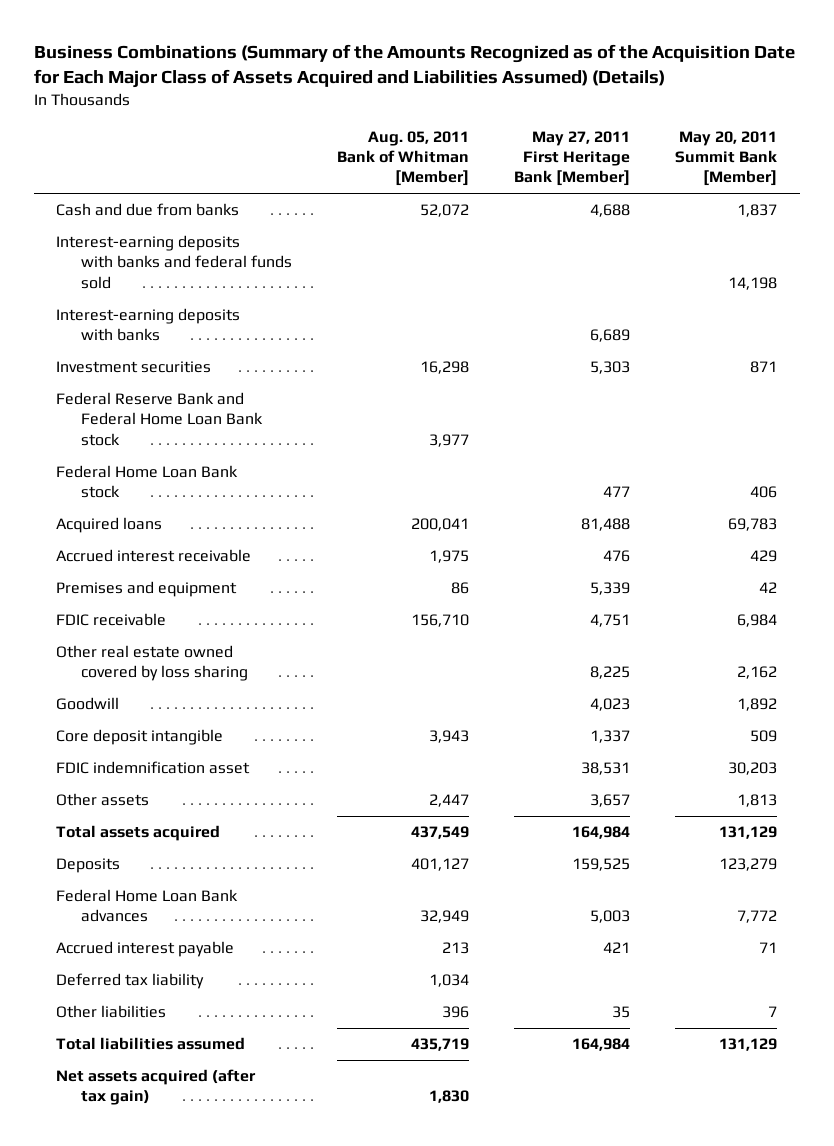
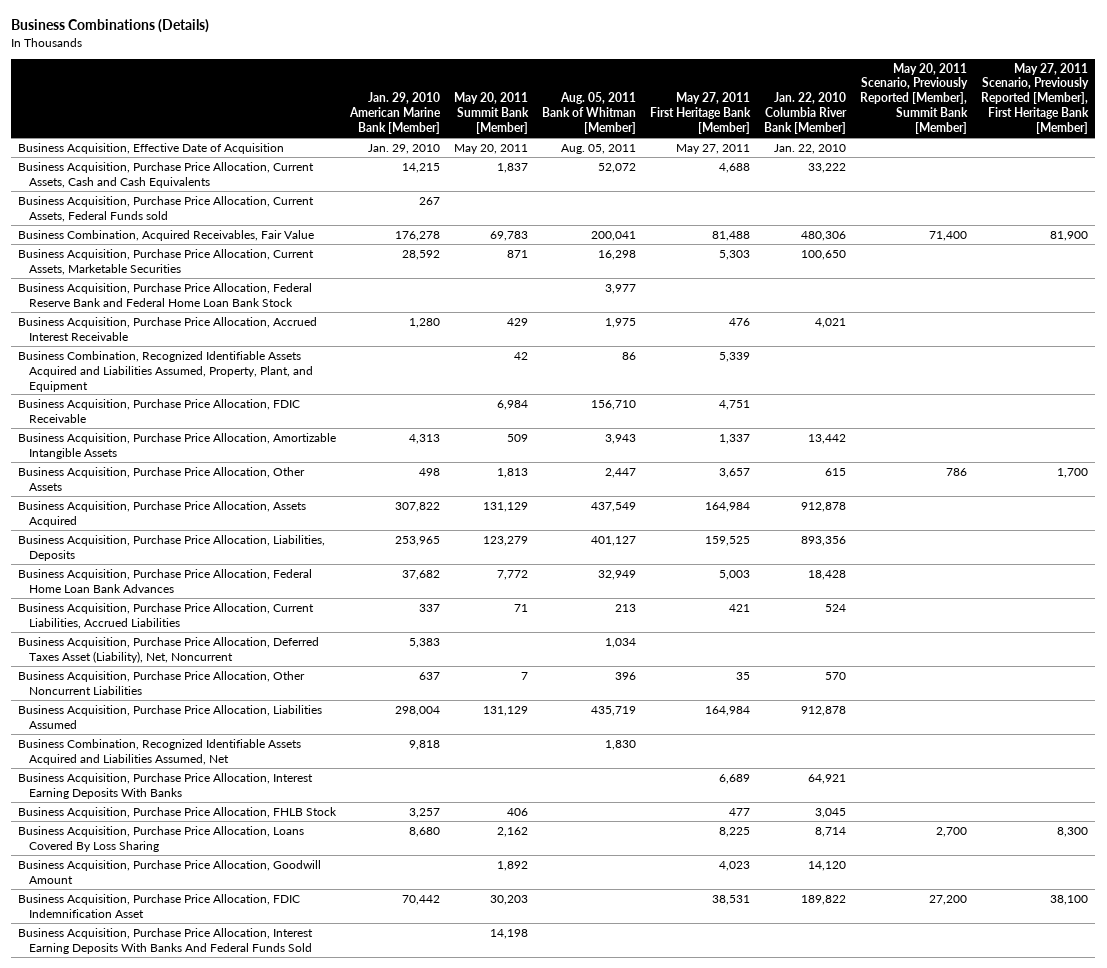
- Business Combinations (Summary of the Amounts Recognized as of the Acquisition Date for Each Major Class of Assets Acquired and Liabilities Assumed) (Details)
+ Business Combinations (Details)
- | Aug. 05, 2011 Bank of Whitman [Member] | May 27, 2011 First Heritage Bank [Member] | May 20, 2011 Summit Bank [Member]
+ | Jan. 29, 2010 American Marine Bank [Member] | May 20, 2011 Summit Bank [Member] | Aug. 05, 2011 Bank of Whitman [Member] | May 27, 2011 First Heritage Bank [Member] | Jan. 22, 2010 Columbia River Bank [Member] | May 20, 2011 Scenario, Previously Reported [Member], Summit Bank [Member] | May 27, 2011 Scenario, Previously Reported [Member], First Heritage Bank [Member]
- Cash and due from banks | 52,072 | 4,688 | 1,837
- Interest-earning deposits with banks and federal funds sold | | | 14,198
- Interest-earning deposits with banks | | 6,689 |
- Investment securities | 16,298 | 5,303 | 871
- Federal Reserve Bank and Federal Home Loan Bank stock | 3,977 | |
- Federal Home Loan Bank stock | | 477 | 406
- Acquired loans | 200,041 | 81,488 | 69,783
- Accrued interest receivable | 1,975 | 476 | 429
- Premises and equipment | 86 | 5,339 | 42
- FDIC receivable | 156,710 | 4,751 | 6,984
- Other real estate owned covered by loss sharing | | 8,225 | 2,162
- Goodwill | | 4,023 | 1,892
- Core deposit intangible | 3,943 | 1,337 | 509
- FDIC indemnification asset | | 38,531 | 30,203
- Other assets | 2,447 | 3,657 | 1,813
- Total assets acquired | 437,549 | 164,984 | 131,129
- Deposits | 401,127 | 159,525 | 123,279
- Federal Home Loan Bank advances | 32,949 | 5,003 | 7,772
- Accrued interest payable | 213 | 421 | 71
- Deferred tax liability | 1,034 | |
- Other liabilities | 396 | 35 | 7
- Total liabilities assumed | 435,719 | 164,984 | 131,129
- Net assets acquired (after tax gain) | 1,830 | |
+ Business Acquisition, Effective Date of Acquisition | Jan. 29, 2010 | May 20, 2011 | Aug. 05, 2011 | May 27, 2011 | Jan. 22, 2010 | |
+ Business Acquisition, Purchase Price Allocation, Current Assets, Cash and Cash Equivalents | 14,215 | 1,837 | 52,072 | 4,688 | 33,222 | |
+ Business Acquisition, Purchase Price Allocation, Current Assets, Federal Funds sold | 267 | | | | | |
+ Business Combination, Acquired Receivables, Fair Value | 176,278 | 69,783 | 200,041 | 81,488 | 480,306 | 71,400 | 81,900
+ Business Acquisition, Purchase Price Allocation, Current Assets, Marketable Securities | 28,592 | 871 | 16,298 | 5,303 | 100,650 | |
+ Business Acquisition, Purchase Price Allocation, Federal Reserve Bank and Federal Home Loan Bank Stock | | | 3,977 | | | |
+ Business Acquisition, Purchase Price Allocation, Accrued Interest Receivable | 1,280 | 429 | 1,975 | 476 | 4,021 | |
+ Business Combination, Recognized Identifiable Assets Acquired and Liabilities Assumed, Property, Plant, and Equipment | | 42 | 86 | 5,339 | | |
+ Business Acquisition, Purchase Price Allocation, FDIC Receivable | | 6,984 | 156,710 | 4,751 | | |
+ Business Acquisition, Purchase Price Allocation, Amortizable Intangible Assets | 4,313 | 509 | 3,943 | 1,337 | 13,442 | |
+ Business Acquisition, Purchase Price Allocation, Other Assets | 498 | 1,813 | 2,447 | 3,657 | 615 | 786 | 1,700
+ Business Acquisition, Purchase Price Allocation, Assets Acquired | 307,822 | 131,129 | 437,549 | 164,984 | 912,878 | |
+ Business Acquisition, Purchase Price Allocation, Liabilities, Deposits | 253,965 | 123,279 | 401,127 | 159,525 | 893,356 | |
+ Business Acquisition, Purchase Price Allocation, Federal Home Loan Bank Advances | 37,682 | 7,772 | 32,949 | 5,003 | 18,428 | |
+ Business Acquisition, Purchase Price Allocation, Current Liabilities, Accrued Liabilities | 337 | 71 | 213 | 421 | 524 | |
+ Business Acquisition, Purchase Price Allocation, Deferred Taxes Asset (Liability), Net, Noncurrent | 5,383 | | 1,034 | | | |
+ Business Acquisition, Purchase Price Allocation, Other Noncurrent Liabilities | 637 | 7 | 396 | 35 | 570 | |
+ Business Acquisition, Purchase Price Allocation, Liabilities Assumed | 298,004 | 131,129 | 435,719 | 164,984 | 912,878 | |
+ Business Combination, Recognized Identifiable Assets Acquired and Liabilities Assumed, Net | 9,818 | | 1,830 | | | |
+ Business Acquisition, Purchase Price Allocation, Interest Earning Deposits With Banks | | | | 6,689 | 64,921 | |
+ Business Acquisition, Purchase Price Allocation, FHLB Stock | 3,257 | 406 | | 477 | 3,045 | |
+ Business Acquisition, Purchase Price Allocation, Loans Covered By Loss Sharing | 8,680 | 2,162 | | 8,225 | 8,714 | 2,700 | 8,300
+ Business Acquisition, Purchase Price Allocation, Goodwill Amount | | 1,892 | | 4,023 | 14,120 | |
+ Business Acquisition, Purchase Price Allocation, FDIC Indemnification Asset | 70,442 | 30,203 | | 38,531 | 189,822 | 27,200 | 38,100
+ Business Acquisition, Purchase Price Allocation, Interest Earning Deposits With Banks And Federal Funds Sold | | 14,198 | | | | |

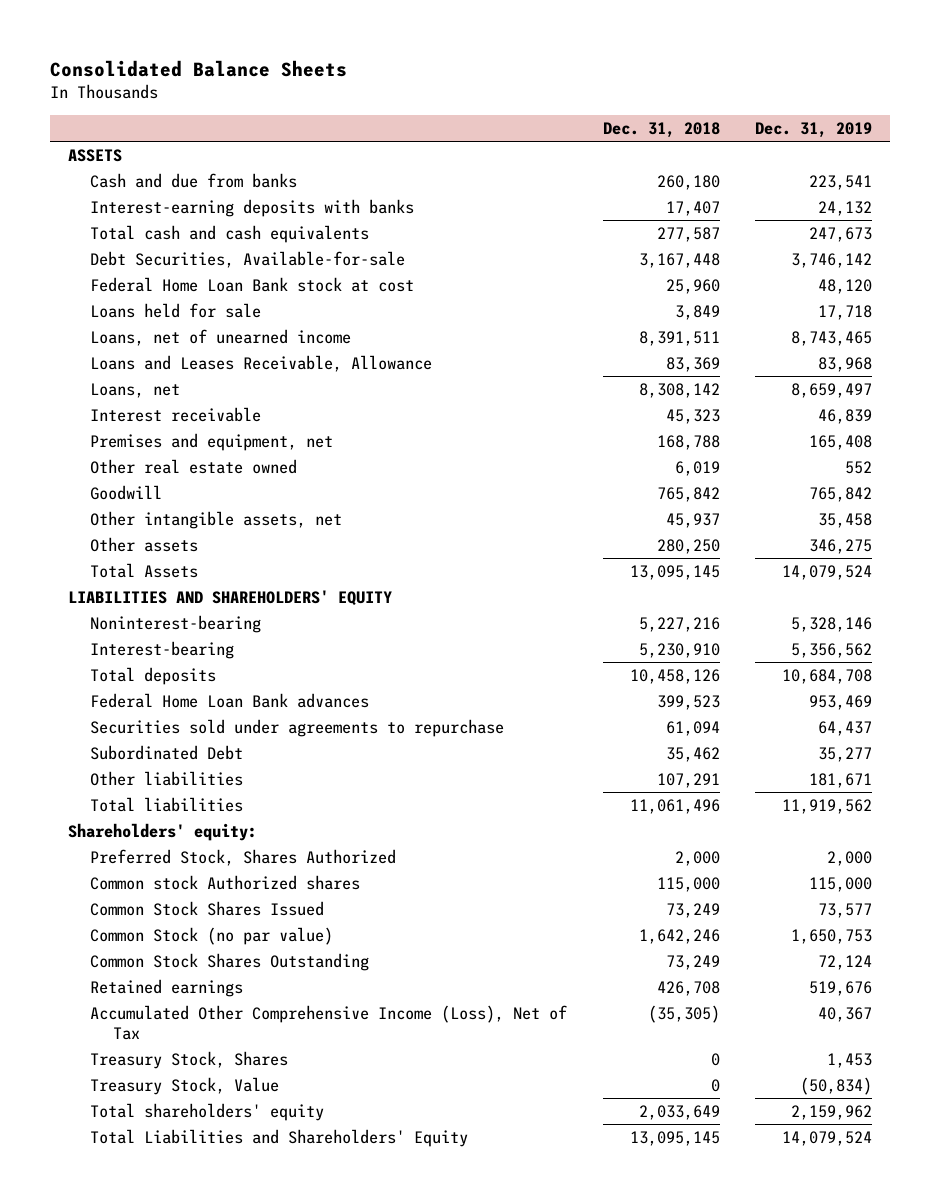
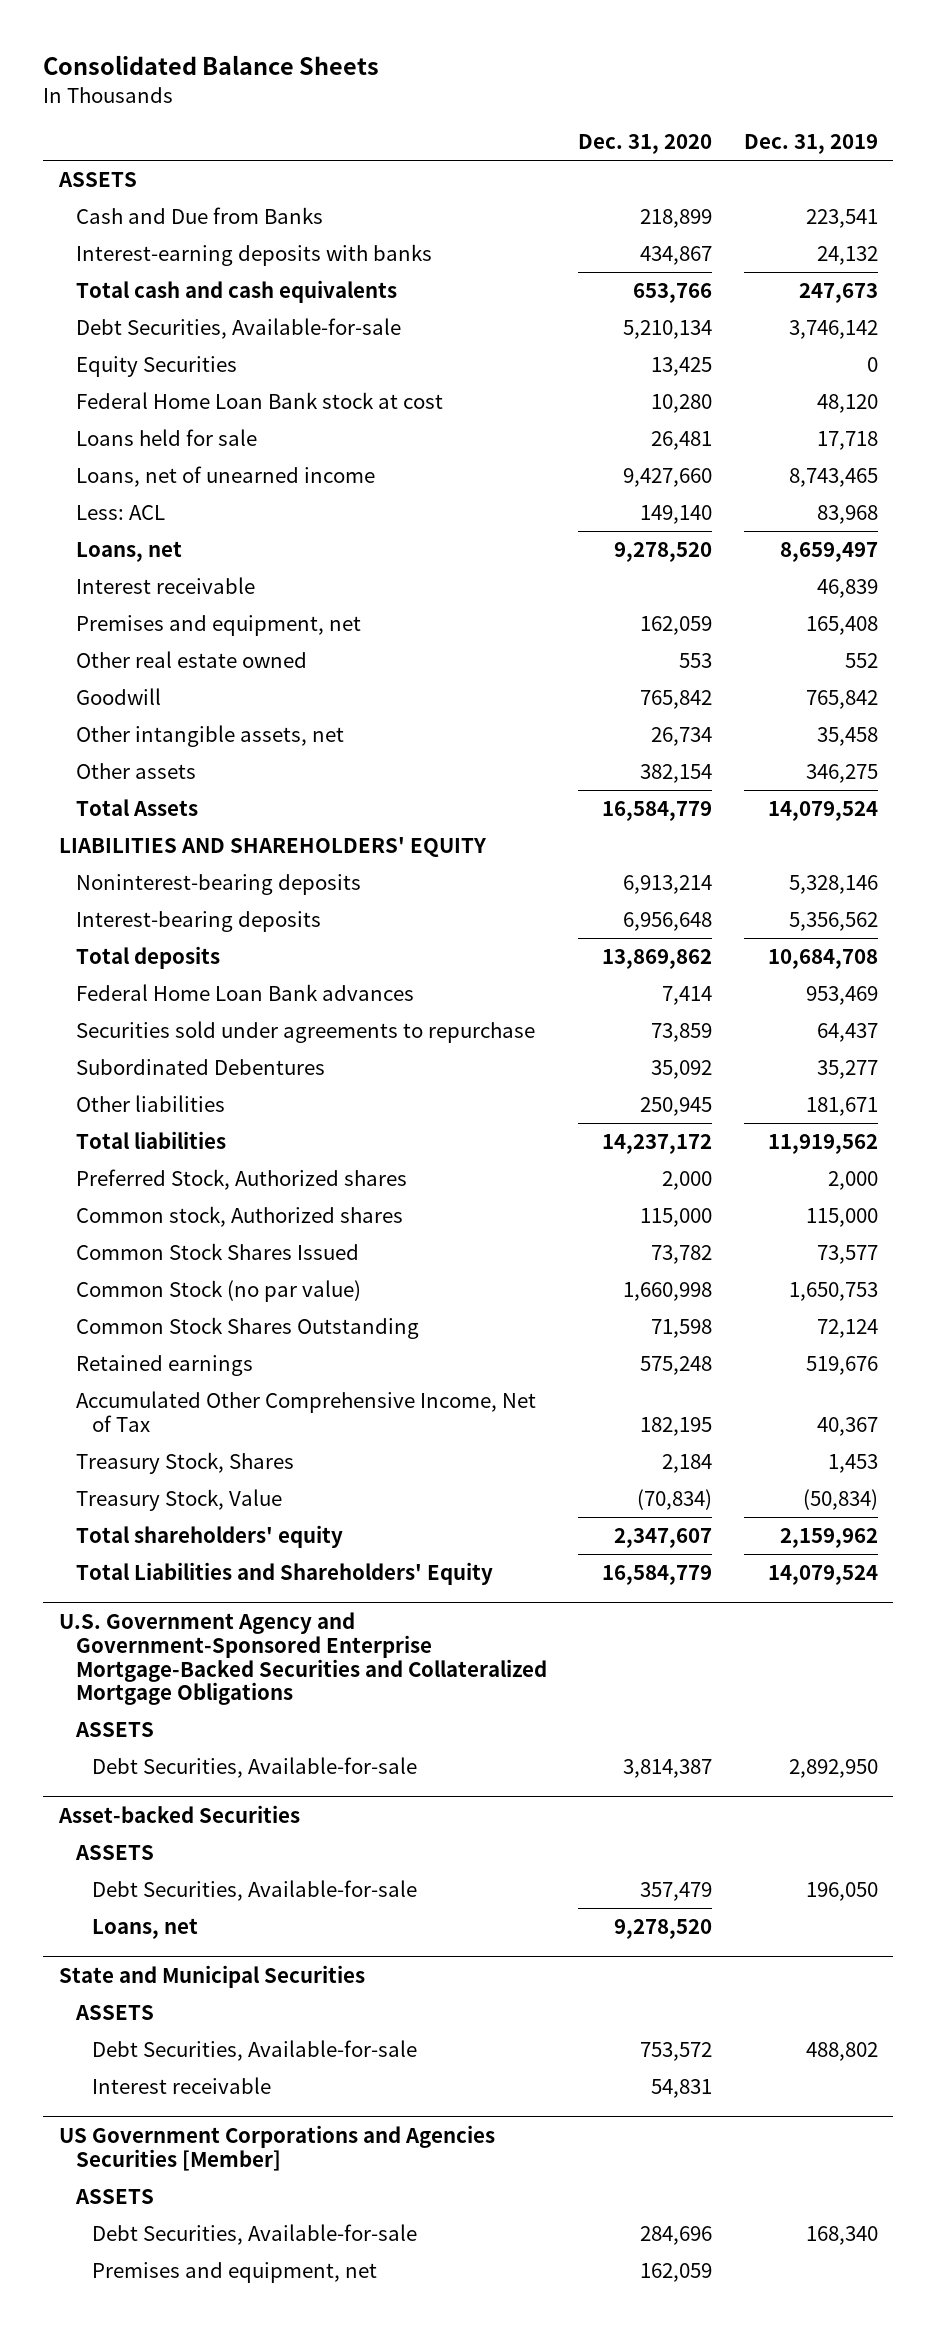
- | Dec. 31, 2018 | Dec. 31, 2019
+ | Dec. 31, 2020 | Dec. 31, 2019
- Cash and due from banks | 260,180 | 223,541
+ Cash and Due from Banks | 218,899 | 223,541
+ Equity Securities | 13,425 | 0
- Loans and Leases Receivable, Allowance | 83,369 | 83,968
+ Less: ACL | 149,140 | 83,968
- Noninterest-bearing | 5,227,216 | 5,328,146
- Interest-bearing | 5,230,910 | 5,356,562
+ Noninterest-bearing deposits | 6,913,214 | 5,328,146
+ Interest-bearing deposits | 6,956,648 | 5,356,562
- Subordinated Debt | 35,462 | 35,277
+ Subordinated Debentures | 35,092 | 35,277
- Shareholders' equity:
- Preferred Stock, Shares Authorized | 2,000 | 2,000
- Common stock Authorized shares | 115,000 | 115,000
+ Preferred Stock, Authorized shares | 2,000 | 2,000
+ Common stock, Authorized shares | 115,000 | 115,000
- Accumulated Other Comprehensive Income (Loss), Net of Tax | (35,305) | 40,367
+ Accumulated Other Comprehensive Income, Net of Tax | 182,195 | 40,367
+ U.S. Government Agency and Government-Sponsored Enterprise Mortgage-Backed Securities and Collateralized Mortgage Obligations
+ ASSETS
+ Debt Securities, Available-for-sale | 3,814,387 | 2,892,950
+ Asset-backed Securities
+ ASSETS
+ Debt Securities, Available-for-sale | 357,479 | 196,050
+ Loans, net | 9,278,520 |
+ State and Municipal Securities
+ ASSETS
+ Debt Securities, Available-for-sale | 753,572 | 488,802
+ Interest receivable | 54,831 |
+ US Government Corporations and Agencies Securities [Member]
+ ASSETS
+ Debt Securities, Available-for-sale | 284,696 | 168,340
+ Premises and equipment, net | 162,059 |

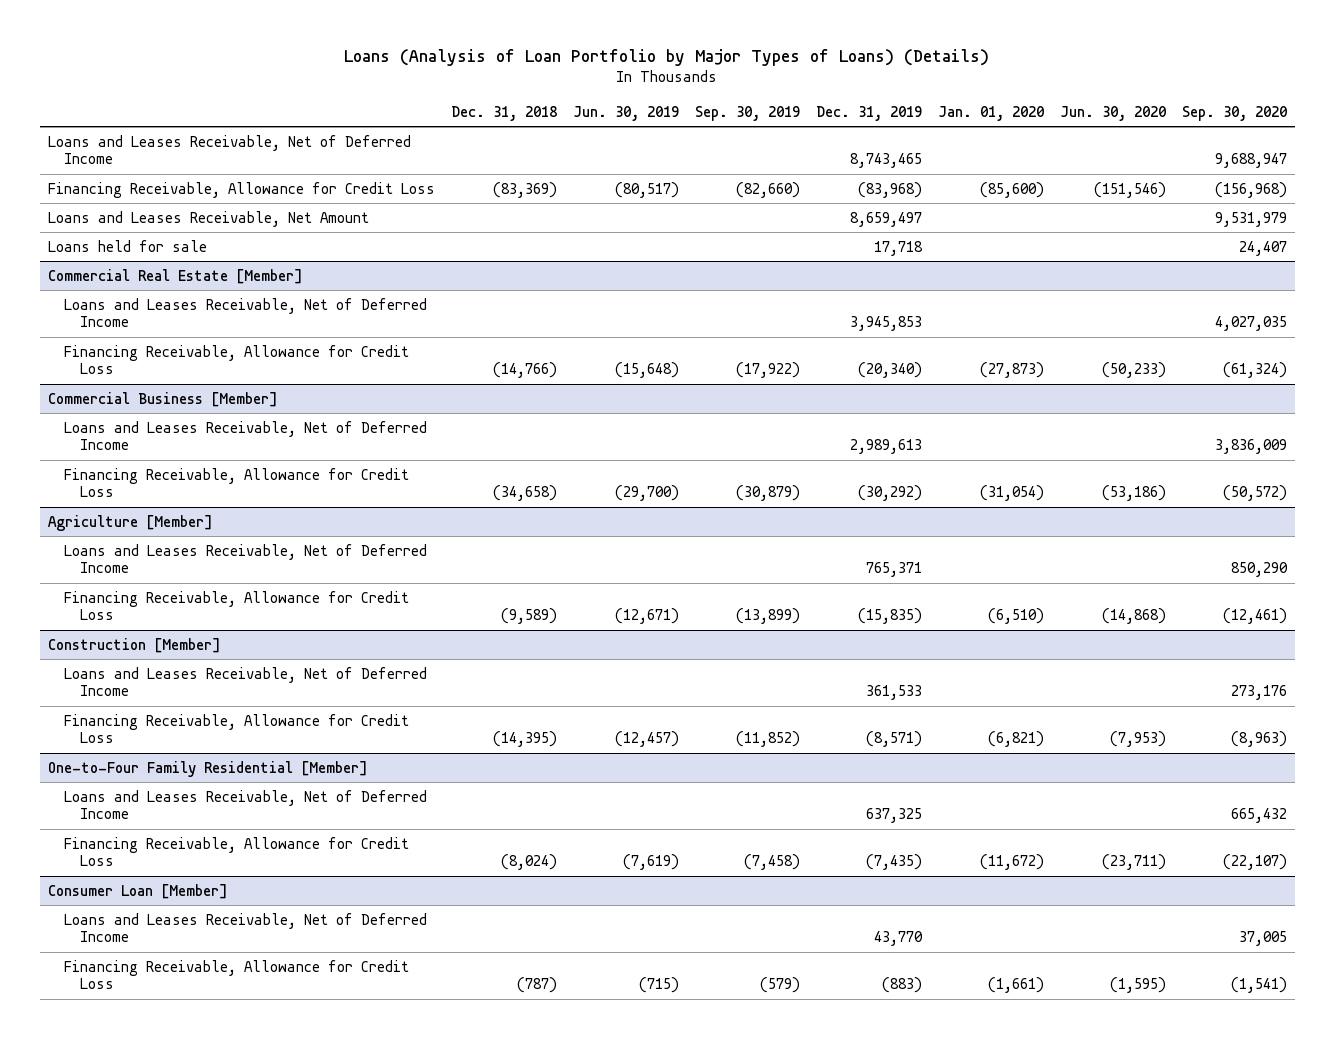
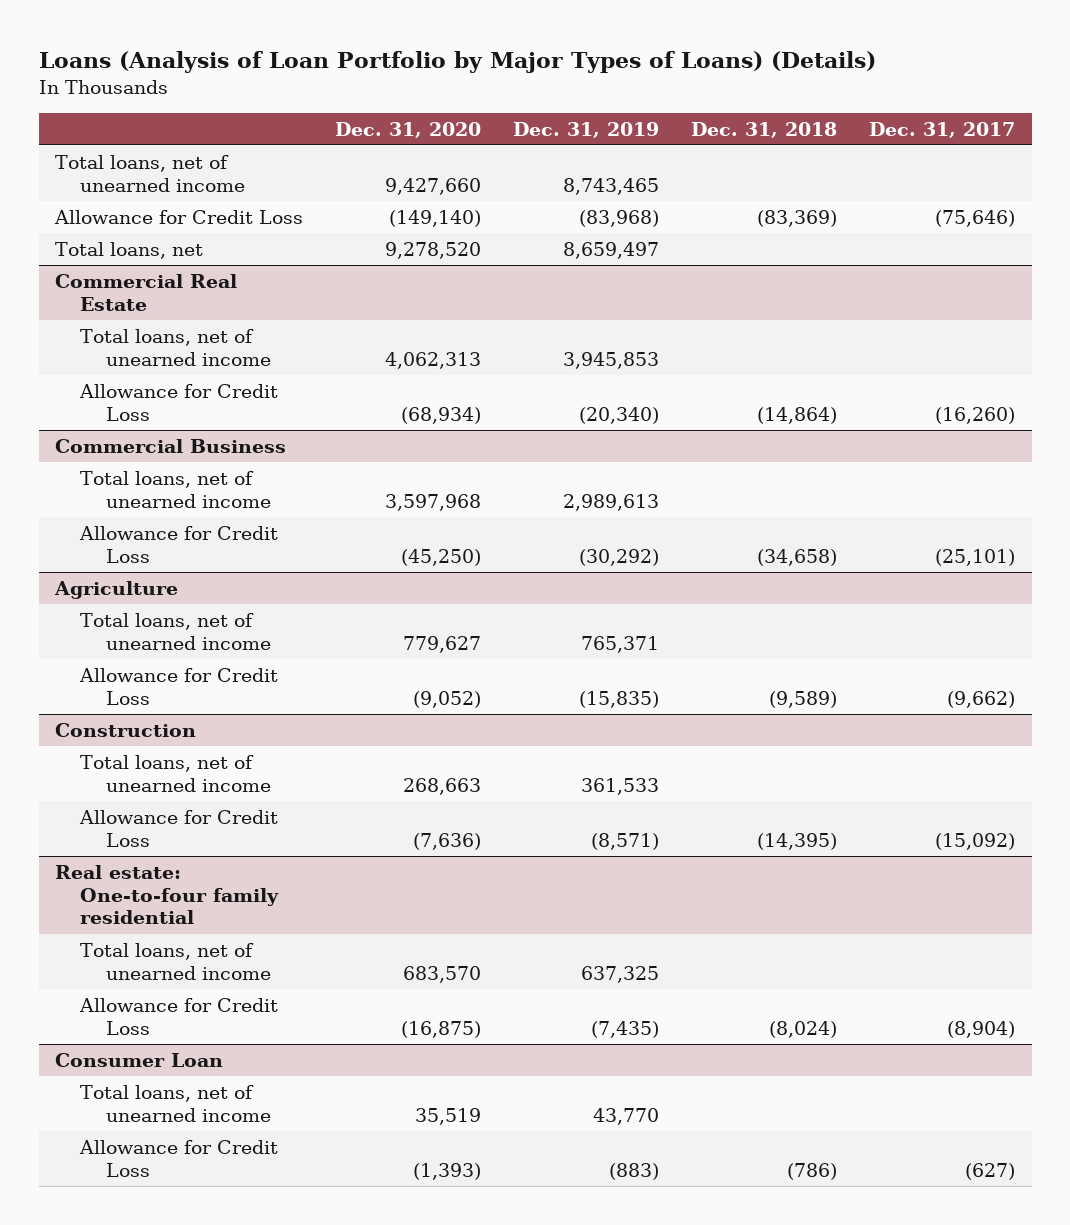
- | Dec. 31, 2018 | Jun. 30, 2019 | Sep. 30, 2019 | Dec. 31, 2019 | Jan. 01, 2020 | Jun. 30, 2020 | Sep. 30, 2020
+ | Dec. 31, 2020 | Dec. 31, 2019 | Dec. 31, 2018 | Dec. 31, 2017
- Loans and Leases Receivable, Net of Deferred Income | | | | 8,743,465 | | | 9,688,947
- Financing Receivable, Allowance for Credit Loss | (83,369) | (80,517) | (82,660) | (83,968) | (85,600) | (151,546) | (156,968)
- Loans and Leases Receivable, Net Amount | | | | 8,659,497 | | | 9,531,979
- Loans held for sale | | | | 17,718 | | | 24,407
- Commercial Real Estate [Member]
- Loans and Leases Receivable, Net of Deferred Income | | | | 3,945,853 | | | 4,027,035
- Financing Receivable, Allowance for Credit Loss | (14,766) | (15,648) | (17,922) | (20,340) | (27,873) | (50,233) | (61,324)
- Commercial Business [Member]
- Loans and Leases Receivable, Net of Deferred Income | | | | 2,989,613 | | | 3,836,009
- Financing Receivable, Allowance for Credit Loss | (34,658) | (29,700) | (30,879) | (30,292) | (31,054) | (53,186) | (50,572)
- Agriculture [Member]
- Loans and Leases Receivable, Net of Deferred Income | | | | 765,371 | | | 850,290
- Financing Receivable, Allowance for Credit Loss | (9,589) | (12,671) | (13,899) | (15,835) | (6,510) | (14,868) | (12,461)
- Construction [Member]
- Loans and Leases Receivable, Net of Deferred Income | | | | 361,533 | | | 273,176
- Financing Receivable, Allowance for Credit Loss | (14,395) | (12,457) | (11,852) | (8,571) | (6,821) | (7,953) | (8,963)
- One-to-Four Family Residential [Member]
- Loans and Leases Receivable, Net of Deferred Income | | | | 637,325 | | | 665,432
- Financing Receivable, Allowance for Credit Loss | (8,024) | (7,619) | (7,458) | (7,435) | (11,672) | (23,711) | (22,107)
- Consumer Loan [Member]
- Loans and Leases Receivable, Net of Deferred Income | | | | 43,770 | | | 37,005
- Financing Receivable, Allowance for Credit Loss | (787) | (715) | (579) | (883) | (1,661) | (1,595) | (1,541)
+ Total loans, net of unearned income | 9,427,660 | 8,743,465 | |
+ Allowance for Credit Loss | (149,140) | (83,968) | (83,369) | (75,646)
+ Total loans, net | 9,278,520 | 8,659,497 | |
+ Commercial Real Estate
+ Total loans, net of unearned income | 4,062,313 | 3,945,853 | |
+ Allowance for Credit Loss | (68,934) | (20,340) | (14,864) | (16,260)
+ Commercial Business
+ Total loans, net of unearned income | 3,597,968 | 2,989,613 | |
+ Allowance for Credit Loss | (45,250) | (30,292) | (34,658) | (25,101)
+ Agriculture
+ Total loans, net of unearned income | 779,627 | 765,371 | |
+ Allowance for Credit Loss | (9,052) | (15,835) | (9,589) | (9,662)
+ Construction
+ Total loans, net of unearned income | 268,663 | 361,533 | |
+ Allowance for Credit Loss | (7,636) | (8,571) | (14,395) | (15,092)
+ Real estate: One-to-four family residential
+ Total loans, net of unearned income | 683,570 | 637,325 | |
+ Allowance for Credit Loss | (16,875) | (7,435) | (8,024) | (8,904)
+ Consumer Loan
+ Total loans, net of unearned income | 35,519 | 43,770 | |
+ Allowance for Credit Loss | (1,393) | (883) | (786) | (627)

